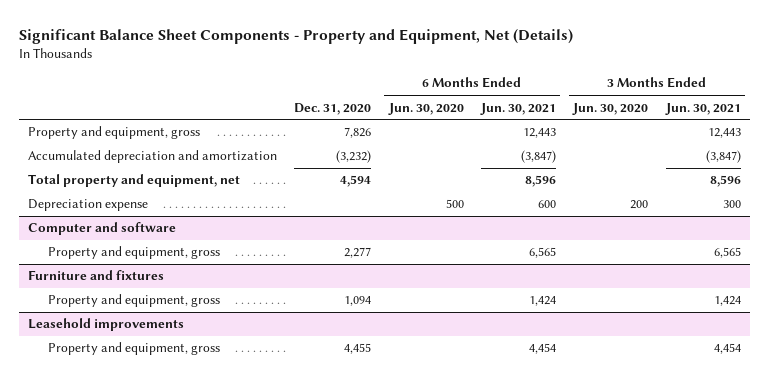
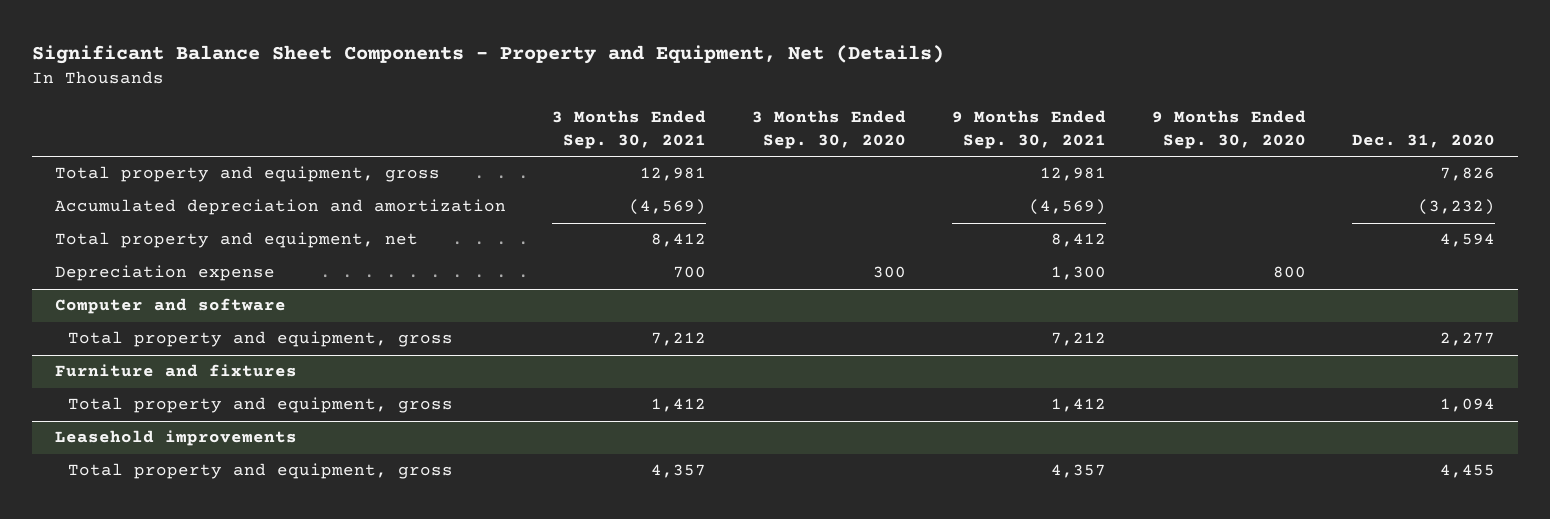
- | Dec. 31, 2020 | 6 Months Ended Jun. 30, 2020 | 6 Months Ended Jun. 30, 2021 | 3 Months Ended Jun. 30, 2020 | 3 Months Ended Jun. 30, 2021
+ | 3 Months Ended Sep. 30, 2021 | 3 Months Ended Sep. 30, 2020 | 9 Months Ended Sep. 30, 2021 | 9 Months Ended Sep. 30, 2020 | Dec. 31, 2020
- Property and equipment, gross | 7,826 | | 12,443 | | 12,443
+ Total property and equipment, gross | 12,981 | | 12,981 | | 7,826
@ Computer and software
- Property and equipment, gross | 2,277 | | 6,565 | | 6,565
+ Total property and equipment, gross | 7,212 | | 7,212 | | 2,277
@ Furniture and fixtures
- Property and equipment, gross | 1,094 | | 1,424 | | 1,424
+ Total property and equipment, gross | 1,412 | | 1,412 | | 1,094
@ Leasehold improvements
- Property and equipment, gross | 4,455 | | 4,454 | | 4,454
+ Total property and equipment, gross | 4,357 | | 4,357 | | 4,455

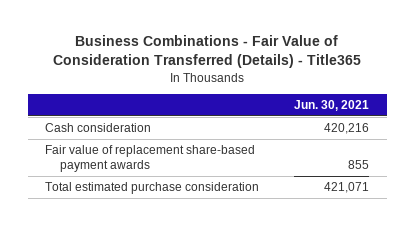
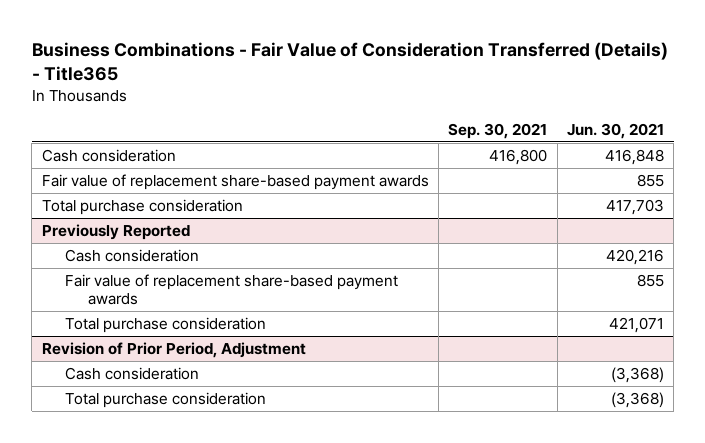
- | Jun. 30, 2021
+ | Sep. 30, 2021 | Jun. 30, 2021
+ Cash consideration | 416,800 | 416,848
+ Fair value of replacement share-based payment awards | | 855
+ Total purchase consideration | | 417,703
+ Previously Reported
- Total estimated purchase consideration | 421,071
+ Total purchase consideration | | 421,071
+ Revision of Prior Period, Adjustment
+ Cash consideration | | (3,368)
+ Total purchase consideration | | (3,368)

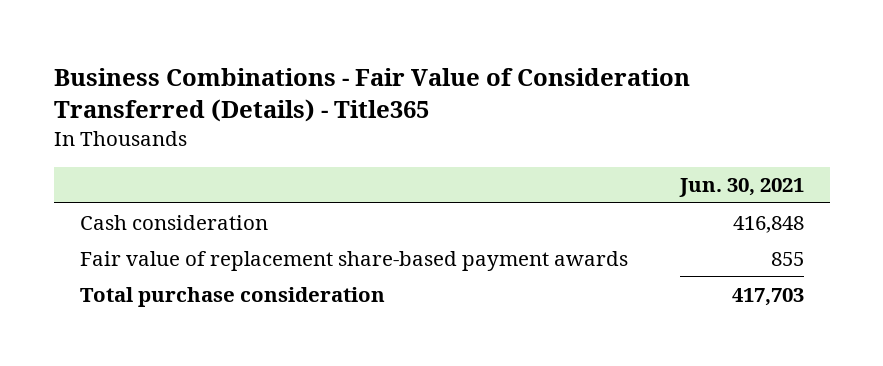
- | Sep. 30, 2021 | Jun. 30, 2021
+ | Jun. 30, 2021
- Previously Reported
- Cash consideration | | 420,216
- Fair value of replacement share-based payment awards | | 855
- Total purchase consideration | | 421,071
- Revision of Prior Period, Adjustment
- Cash consideration | | (3,368)
- Total purchase consideration | | (3,368)

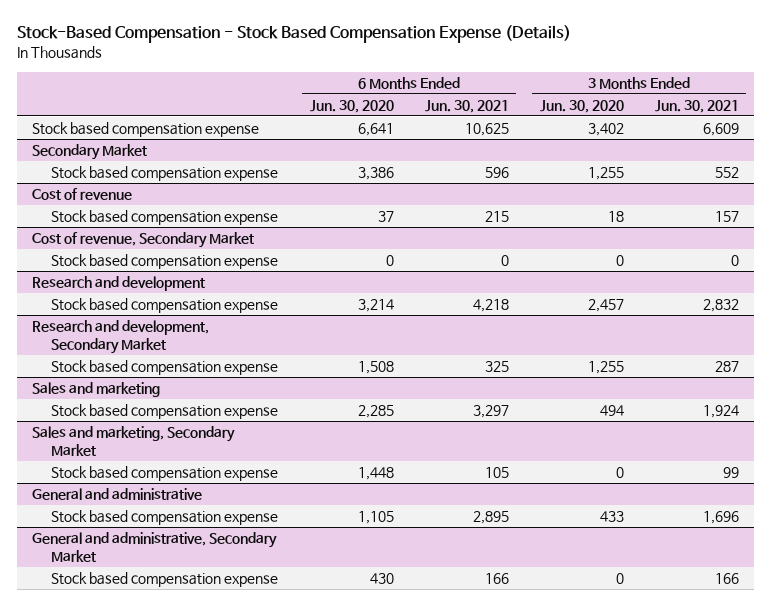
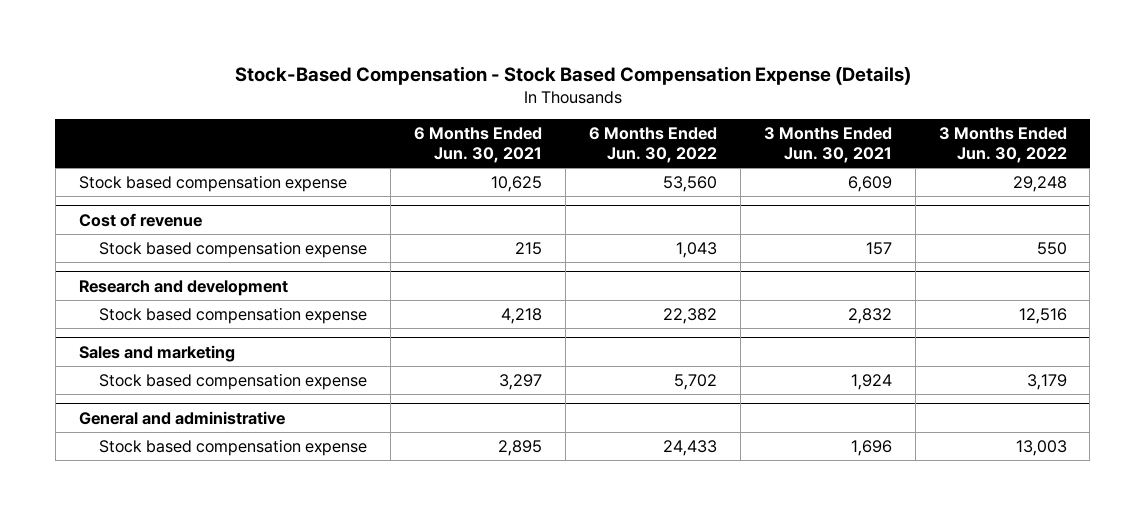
- | 6 Months Ended Jun. 30, 2020 | 6 Months Ended Jun. 30, 2021 | 3 Months Ended Jun. 30, 2020 | 3 Months Ended Jun. 30, 2021
+ | 6 Months Ended Jun. 30, 2021 | 6 Months Ended Jun. 30, 2022 | 3 Months Ended Jun. 30, 2021 | 3 Months Ended Jun. 30, 2022
- Secondary Market
- Stock based compensation expense | 3,386 | 596 | 1,255 | 552
- Cost of revenue, Secondary Market
- Stock based compensation expense | 0 | 0 | 0 | 0
- Research and development, Secondary Market
- Stock based compensation expense | 1,508 | 325 | 1,255 | 287
- Sales and marketing, Secondary Market
- Stock based compensation expense | 1,448 | 105 | 0 | 99
- General and administrative, Secondary Market
- Stock based compensation expense | 430 | 166 | 0 | 166

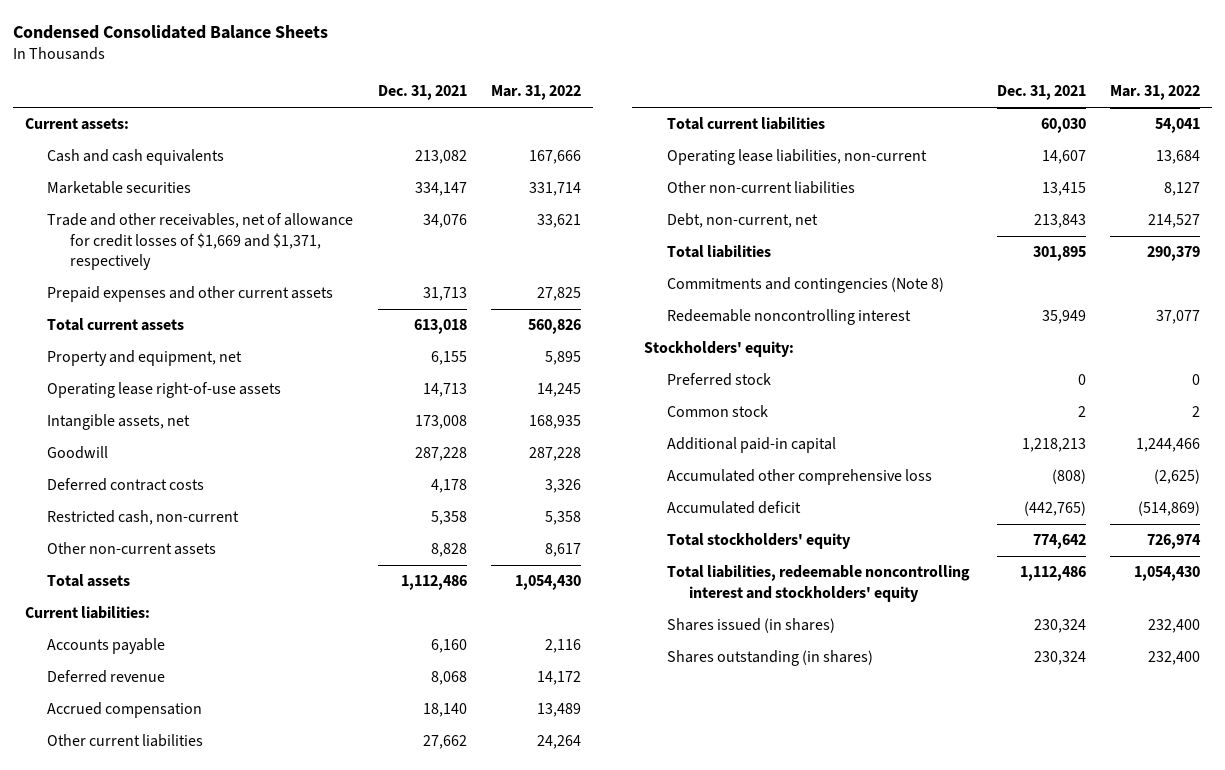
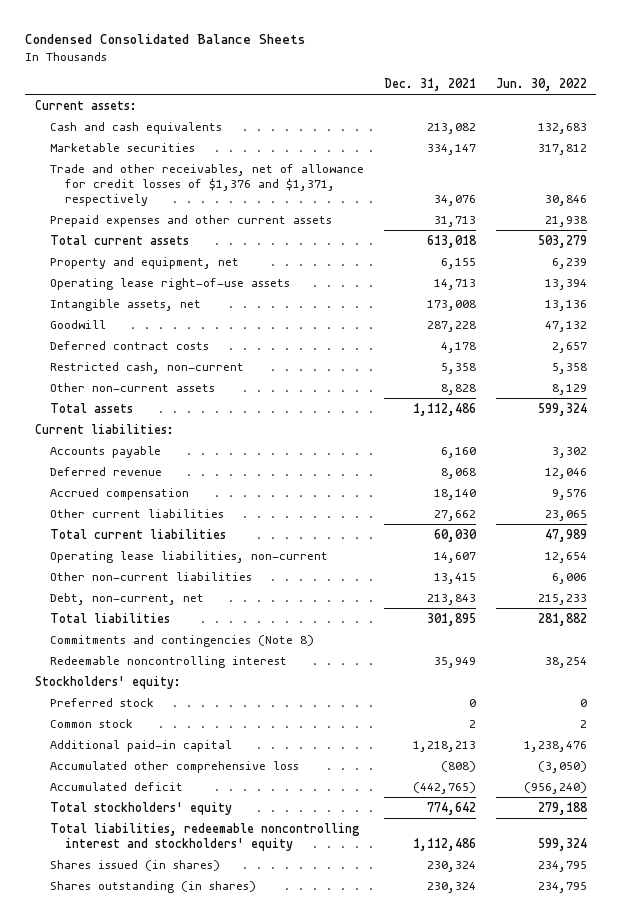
- | Dec. 31, 2021 | Mar. 31, 2022
+ | Dec. 31, 2021 | Jun. 30, 2022
- Trade and other receivables, net of allowance for credit losses of $1,669 and $1,371, respectively | 34,076 | 33,621
+ Trade and other receivables, net of allowance for credit losses of $1,376 and $1,371, respectively | 34,076 | 30,846

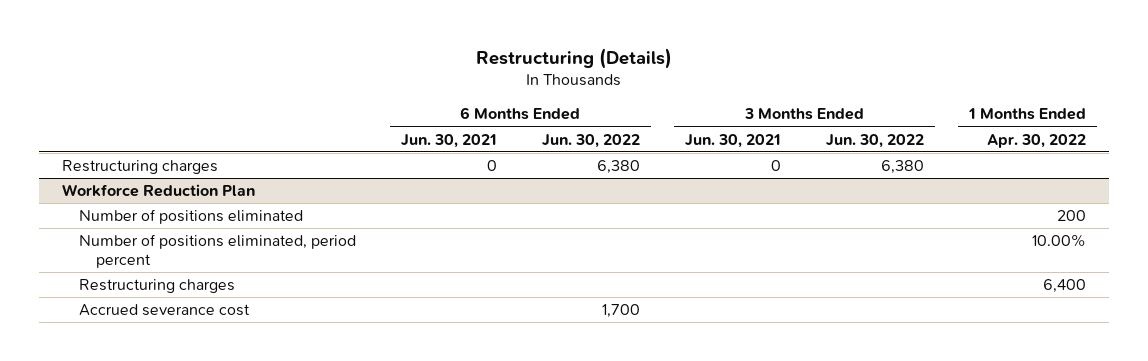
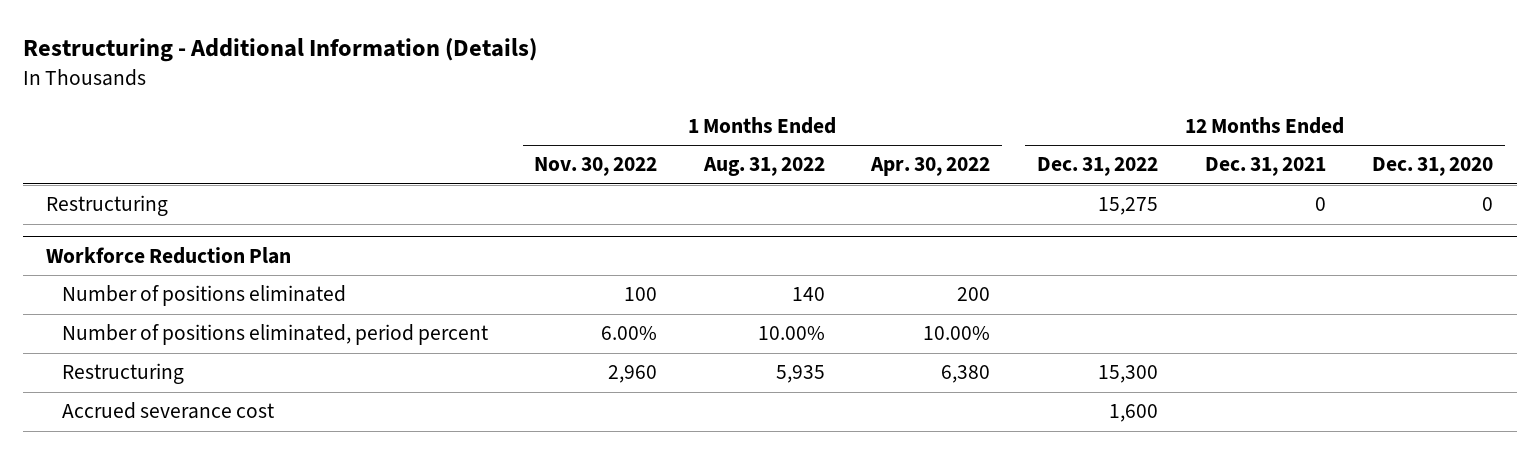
- Restructuring (Details)
+ Restructuring - Additional Information (Details)
- | 6 Months Ended Jun. 30, 2021 | 6 Months Ended Jun. 30, 2022 | 3 Months Ended Jun. 30, 2021 | 3 Months Ended Jun. 30, 2022 | 1 Months Ended Apr. 30, 2022
+ | 1 Months Ended Nov. 30, 2022 | 1 Months Ended Aug. 31, 2022 | 1 Months Ended Apr. 30, 2022 | 12 Months Ended Dec. 31, 2022 | 12 Months Ended Dec. 31, 2021 | 12 Months Ended Dec. 31, 2020
- Restructuring charges | 0 | 6,380 | 0 | 6,380 |
+ Restructuring | | | | 15,275 | 0 | 0
@ Workforce Reduction Plan
- Restructuring charges | | | | | 6,400
+ Restructuring | 2,960 | 5,935 | 6,380 | 15,300 | |

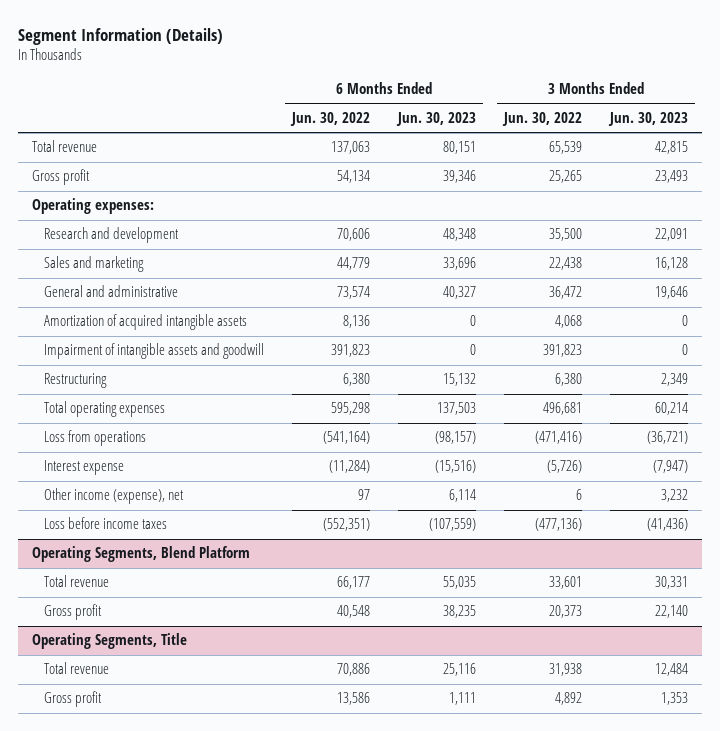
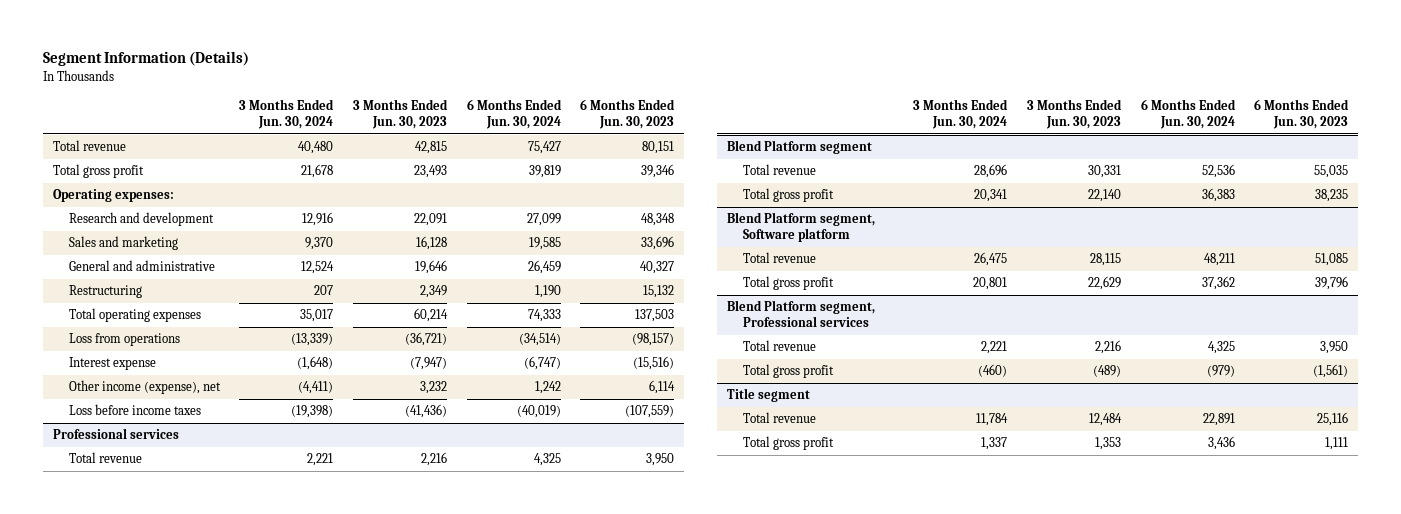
- | 6 Months Ended Jun. 30, 2022 | 6 Months Ended Jun. 30, 2023 | 3 Months Ended Jun. 30, 2022 | 3 Months Ended Jun. 30, 2023
+ | 3 Months Ended Jun. 30, 2024 | 3 Months Ended Jun. 30, 2023 | 6 Months Ended Jun. 30, 2024 | 6 Months Ended Jun. 30, 2023
- Gross profit | 54,134 | 39,346 | 25,265 | 23,493
+ Total gross profit | 21,678 | 23,493 | 39,819 | 39,346
- Amortization of acquired intangible assets | 8,136 | 0 | 4,068 | 0
- Impairment of intangible assets and goodwill | 391,823 | 0 | 391,823 | 0
- Operating Segments, Blend Platform
+ Professional services
+ Total revenue | 2,221 | 2,216 | 4,325 | 3,950
+ Blend Platform segment
- Gross profit | 40,548 | 38,235 | 20,373 | 22,140
- Operating Segments, Title
+ Total gross profit | 20,341 | 22,140 | 36,383 | 38,235
+ Blend Platform segment, Software platform
+ Total revenue | 26,475 | 28,115 | 48,211 | 51,085
+ Total gross profit | 20,801 | 22,629 | 37,362 | 39,796
+ Blend Platform segment, Professional services
+ Total revenue | 2,221 | 2,216 | 4,325 | 3,950
+ Total gross profit | (460) | (489) | (979) | (1,561)
+ Title segment
- Gross profit | 13,586 | 1,111 | 4,892 | 1,353
+ Total gross profit | 1,337 | 1,353 | 3,436 | 1,111

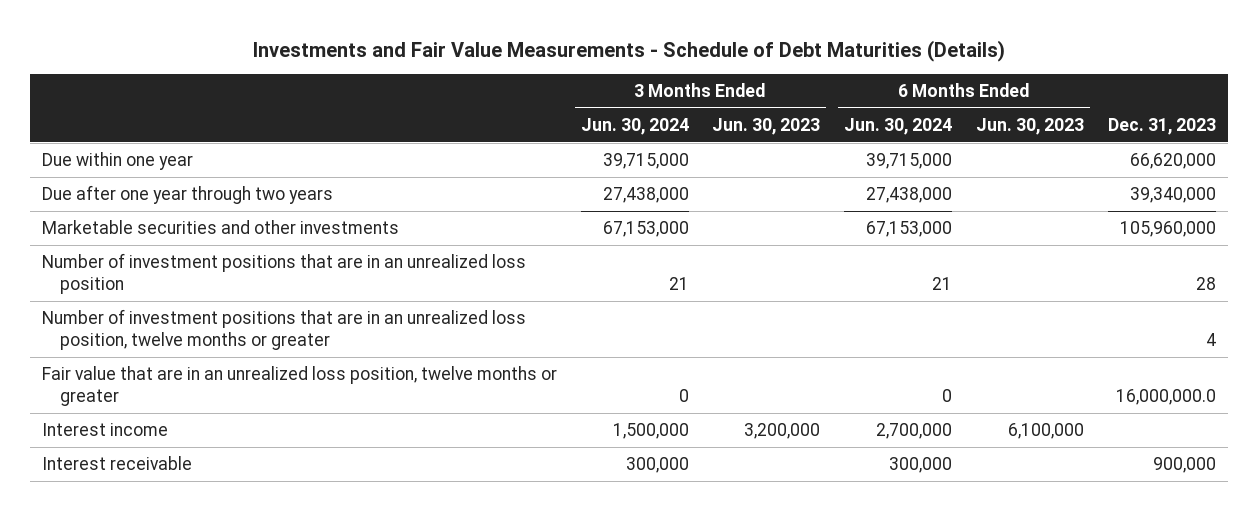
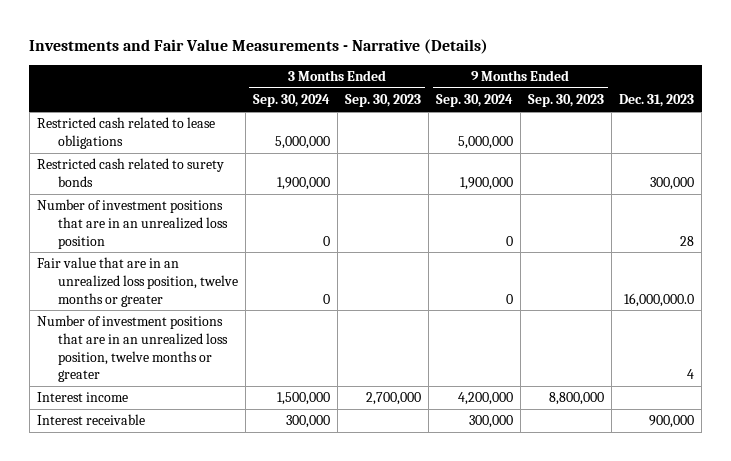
- Investments and Fair Value Measurements - Schedule of Debt Maturities (Details)
+ Investments and Fair Value Measurements - Narrative (Details)
- | 3 Months Ended Jun. 30, 2024 | 3 Months Ended Jun. 30, 2023 | 6 Months Ended Jun. 30, 2024 | 6 Months Ended Jun. 30, 2023 | Dec. 31, 2023
+ | 3 Months Ended Sep. 30, 2024 | 3 Months Ended Sep. 30, 2023 | 9 Months Ended Sep. 30, 2024 | 9 Months Ended Sep. 30, 2023 | Dec. 31, 2023
- Due within one year | 39,715,000 | | 39,715,000 | | 66,620,000
- Due after one year through two years | 27,438,000 | | 27,438,000 | | 39,340,000
- Marketable securities and other investments | 67,153,000 | | 67,153,000 | | 105,960,000
+ Restricted cash related to lease obligations | 5,000,000 | | 5,000,000 | |
+ Restricted cash related to surety bonds | 1,900,000 | | 1,900,000 | | 300,000
moved down: Number of investment positions that are in an unrealized loss position, twelve months or greater | | | | | 4

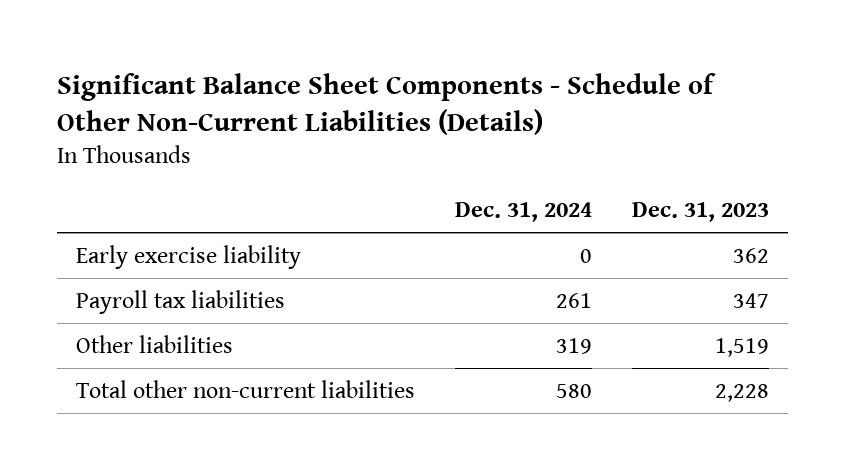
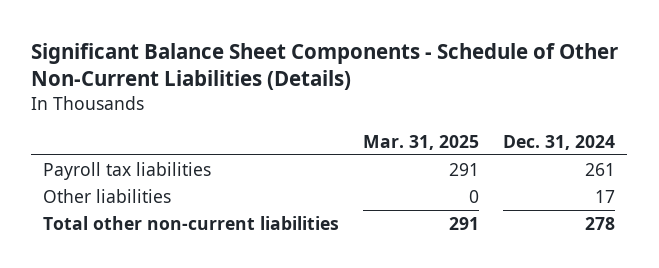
- | Dec. 31, 2024 | Dec. 31, 2023
+ | Mar. 31, 2025 | Dec. 31, 2024
- Early exercise liability | 0 | 362
- Other liabilities | 319 | 1,519
- Total other non-current liabilities | 580 | 2,228
+ Other liabilities | 0 | 17
+ Total other non-current liabilities | 291 | 278

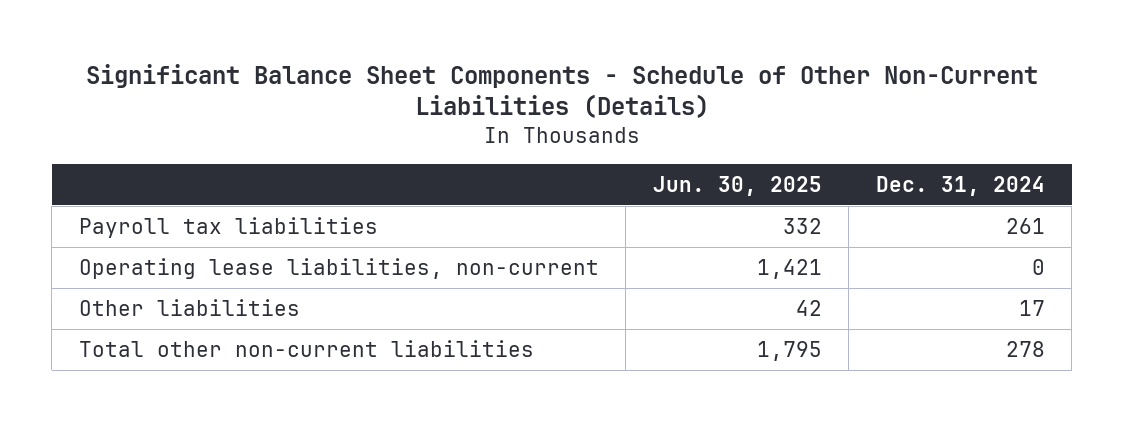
- | Mar. 31, 2025 | Dec. 31, 2024
+ | Jun. 30, 2025 | Dec. 31, 2024
+ Operating lease liabilities, non-current | 1,421 | 0

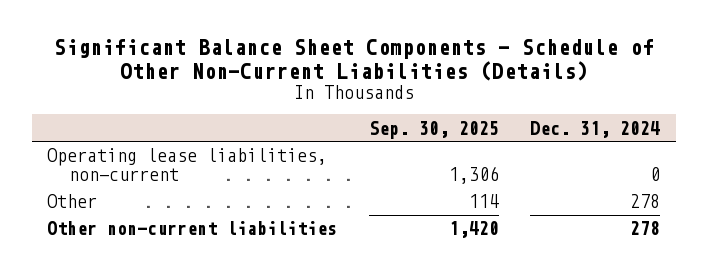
- | Jun. 30, 2025 | Dec. 31, 2024
+ | Sep. 30, 2025 | Dec. 31, 2024
- Payroll tax liabilities | 332 | 261
- Other liabilities | 42 | 17
- Total other non-current liabilities | 1,795 | 278
+ Other | 114 | 278
+ Other non-current liabilities | 1,420 | 278

